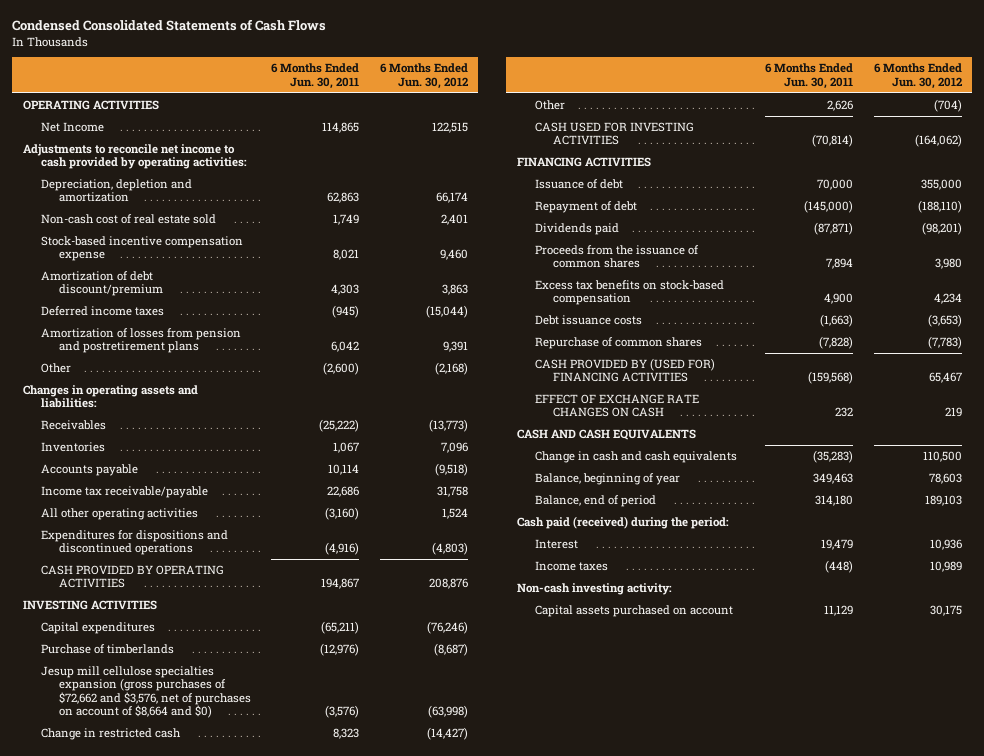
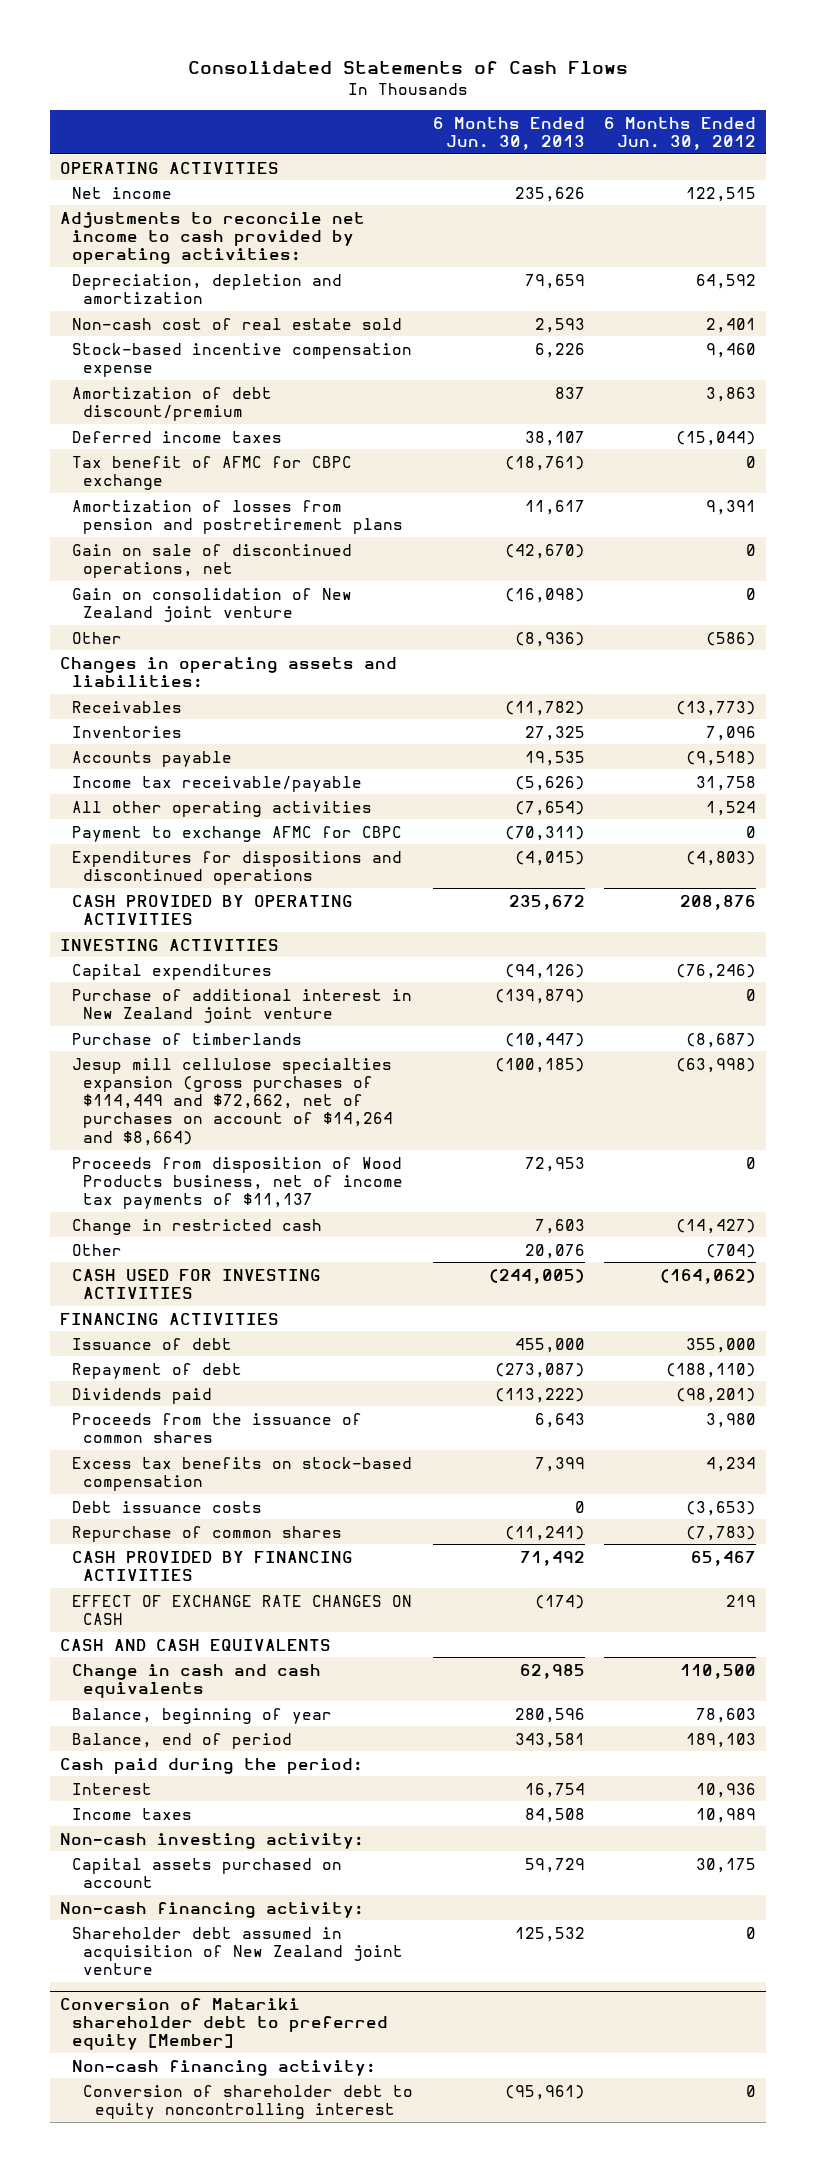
- Condensed Consolidated Statements of Cash Flows
+ Consolidated Statements of Cash Flows
- | 6 Months Ended Jun. 30, 2011 | 6 Months Ended Jun. 30, 2012
+ | 6 Months Ended Jun. 30, 2013 | 6 Months Ended Jun. 30, 2012
- Net Income | 114,865 | 122,515
+ Net income | 235,626 | 122,515
- Depreciation, depletion and amortization | 62,863 | 66,174
+ Depreciation, depletion and amortization | 79,659 | 64,592
+ Tax benefit of AFMC for CBPC exchange | (18,761) | 0
- Other | (2,600) | (2,168)
+ Gain on sale of discontinued operations, net | (42,670) | 0
+ Gain on consolidation of New Zealand joint venture | (16,098) | 0
+ Other | (8,936) | (586)
+ Payment to exchange AFMC for CBPC | (70,311) | 0
+ Purchase of additional interest in New Zealand joint venture | (139,879) | 0
- Jesup mill cellulose specialties expansion (gross purchases of $72,662 and $3,576, net of purchases on account of $8,664 and $0) | (3,576) | (63,998)
+ Jesup mill cellulose specialties expansion (gross purchases of $114,449 and $72,662, net of purchases on account of $14,264 and $8,664) | (100,185) | (63,998)
+ Proceeds from disposition of Wood Products business, net of income tax payments of $11,137 | 72,953 | 0
- CASH PROVIDED BY (USED FOR) FINANCING ACTIVITIES | (159,568) | 65,467
+ CASH PROVIDED BY FINANCING ACTIVITIES | 71,492 | 65,467
- Cash paid (received) during the period:
+ Cash paid during the period:
+ Non-cash financing activity:
+ Shareholder debt assumed in acquisition of New Zealand joint venture | 125,532 | 0
+ Conversion of Matariki shareholder debt to preferred equity [Member]
+ Non-cash financing activity:
+ Conversion of shareholder debt to equity noncontrolling interest | (95,961) | 0

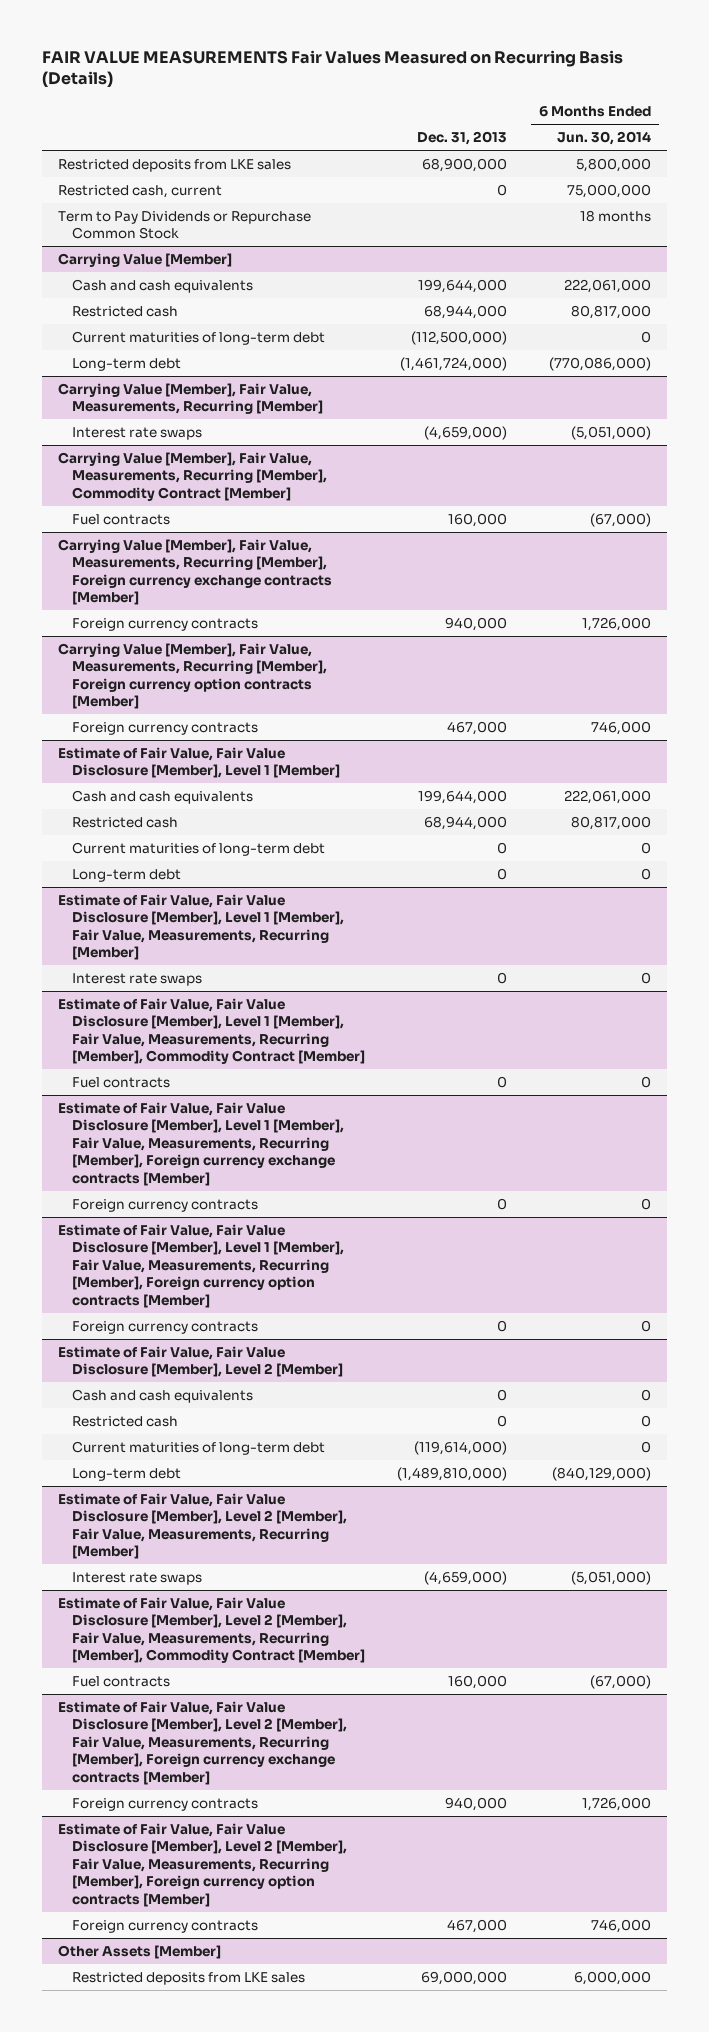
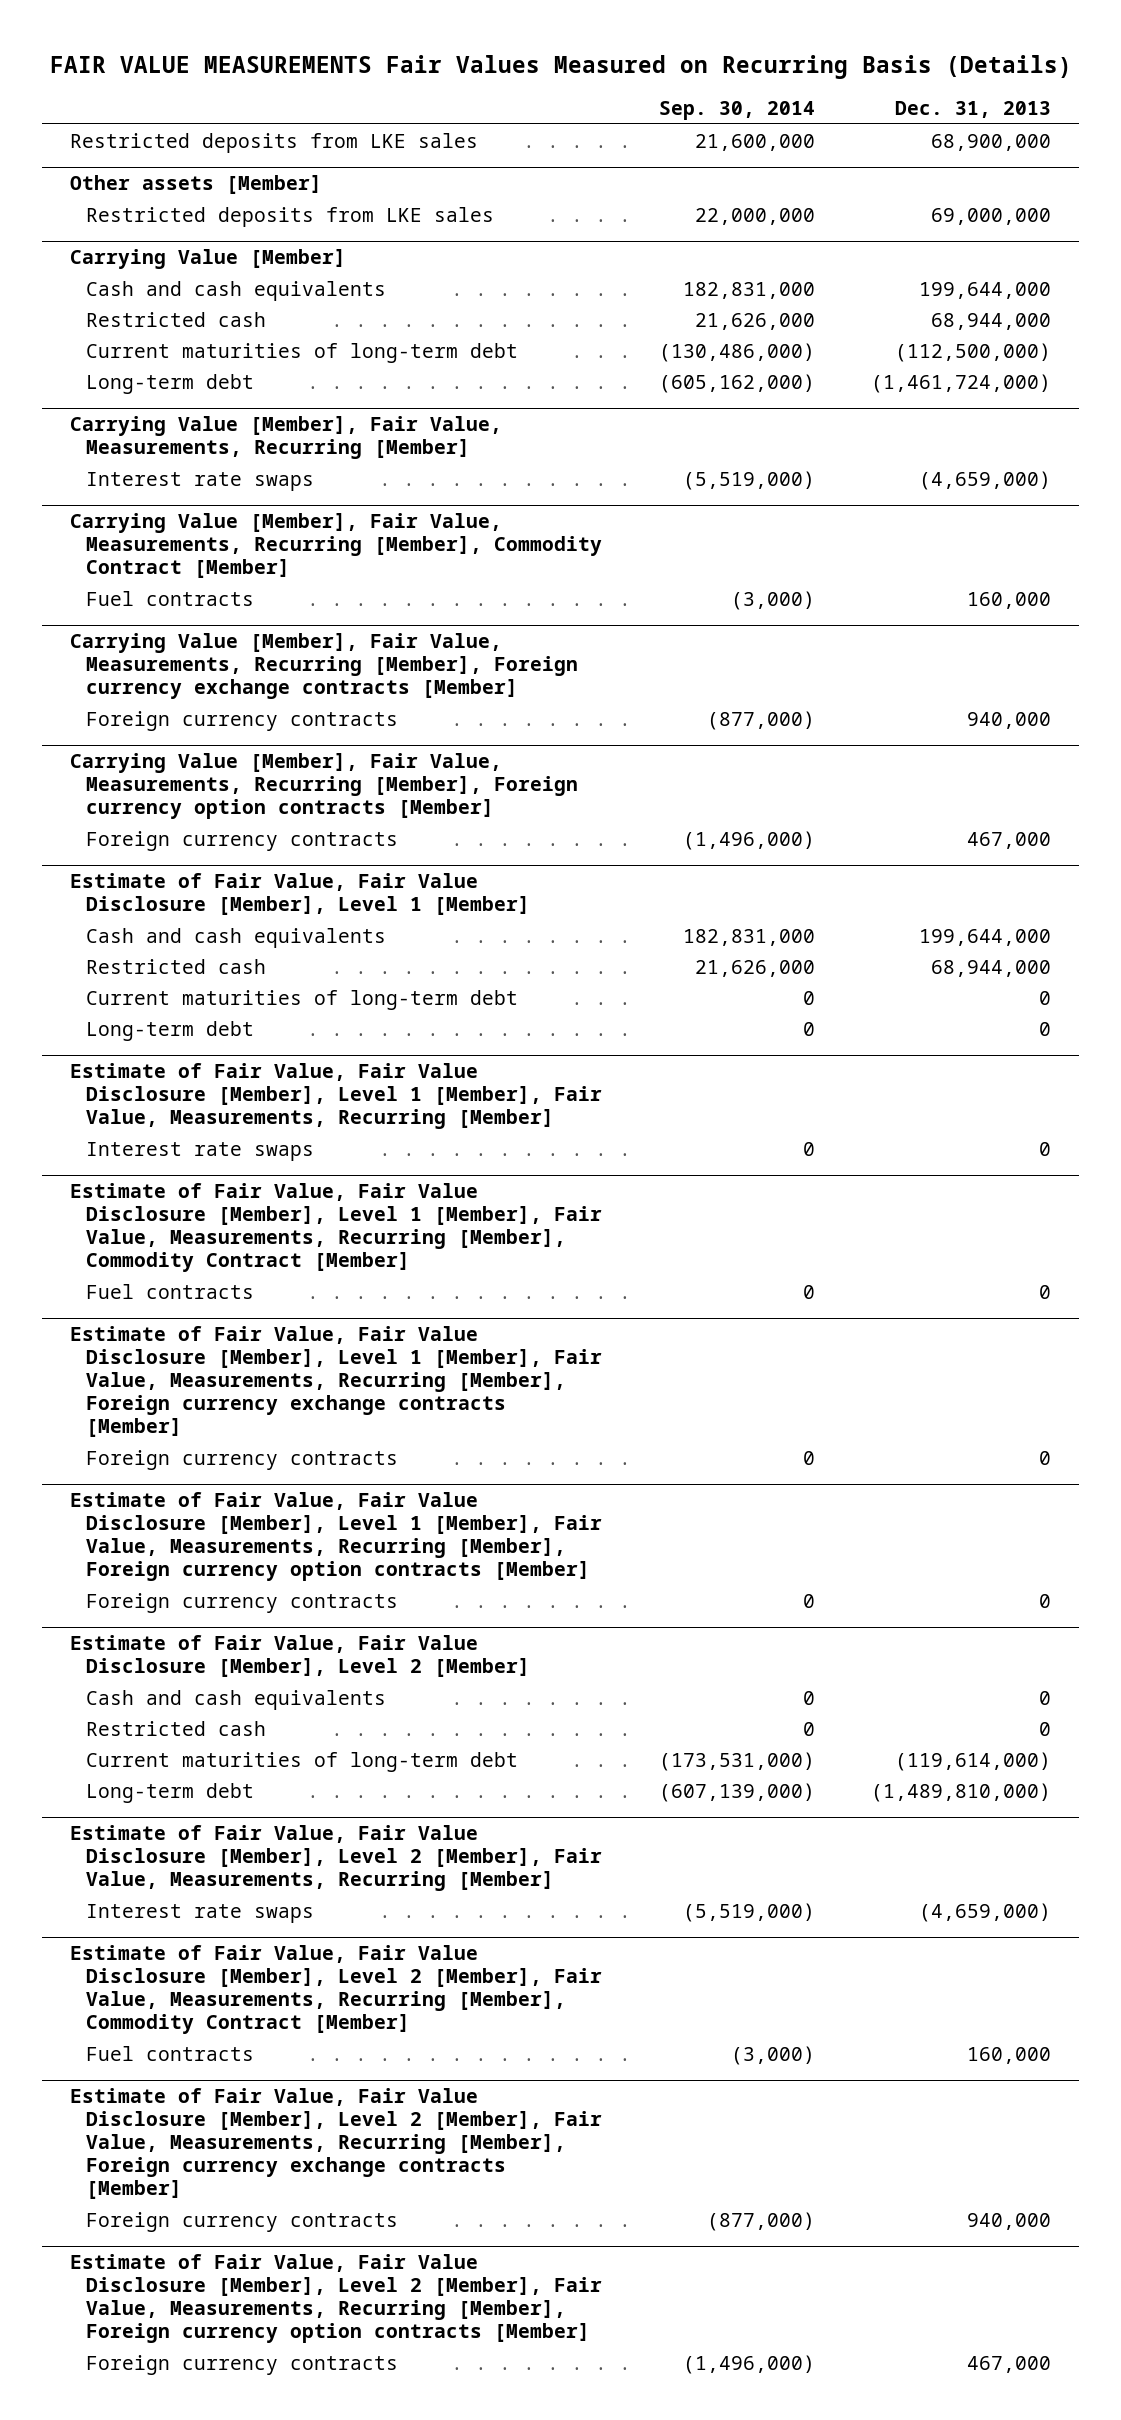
- | Dec. 31, 2013 | 6 Months Ended Jun. 30, 2014
+ | Sep. 30, 2014 | Dec. 31, 2013
- Restricted cash, current | 0 | 75,000,000
- Term to Pay Dividends or Repurchase Common Stock | | 18 months
+ Other assets [Member]
+ Restricted deposits from LKE sales | 22,000,000 | 69,000,000
- Other Assets [Member]
- Restricted deposits from LKE sales | 69,000,000 | 6,000,000

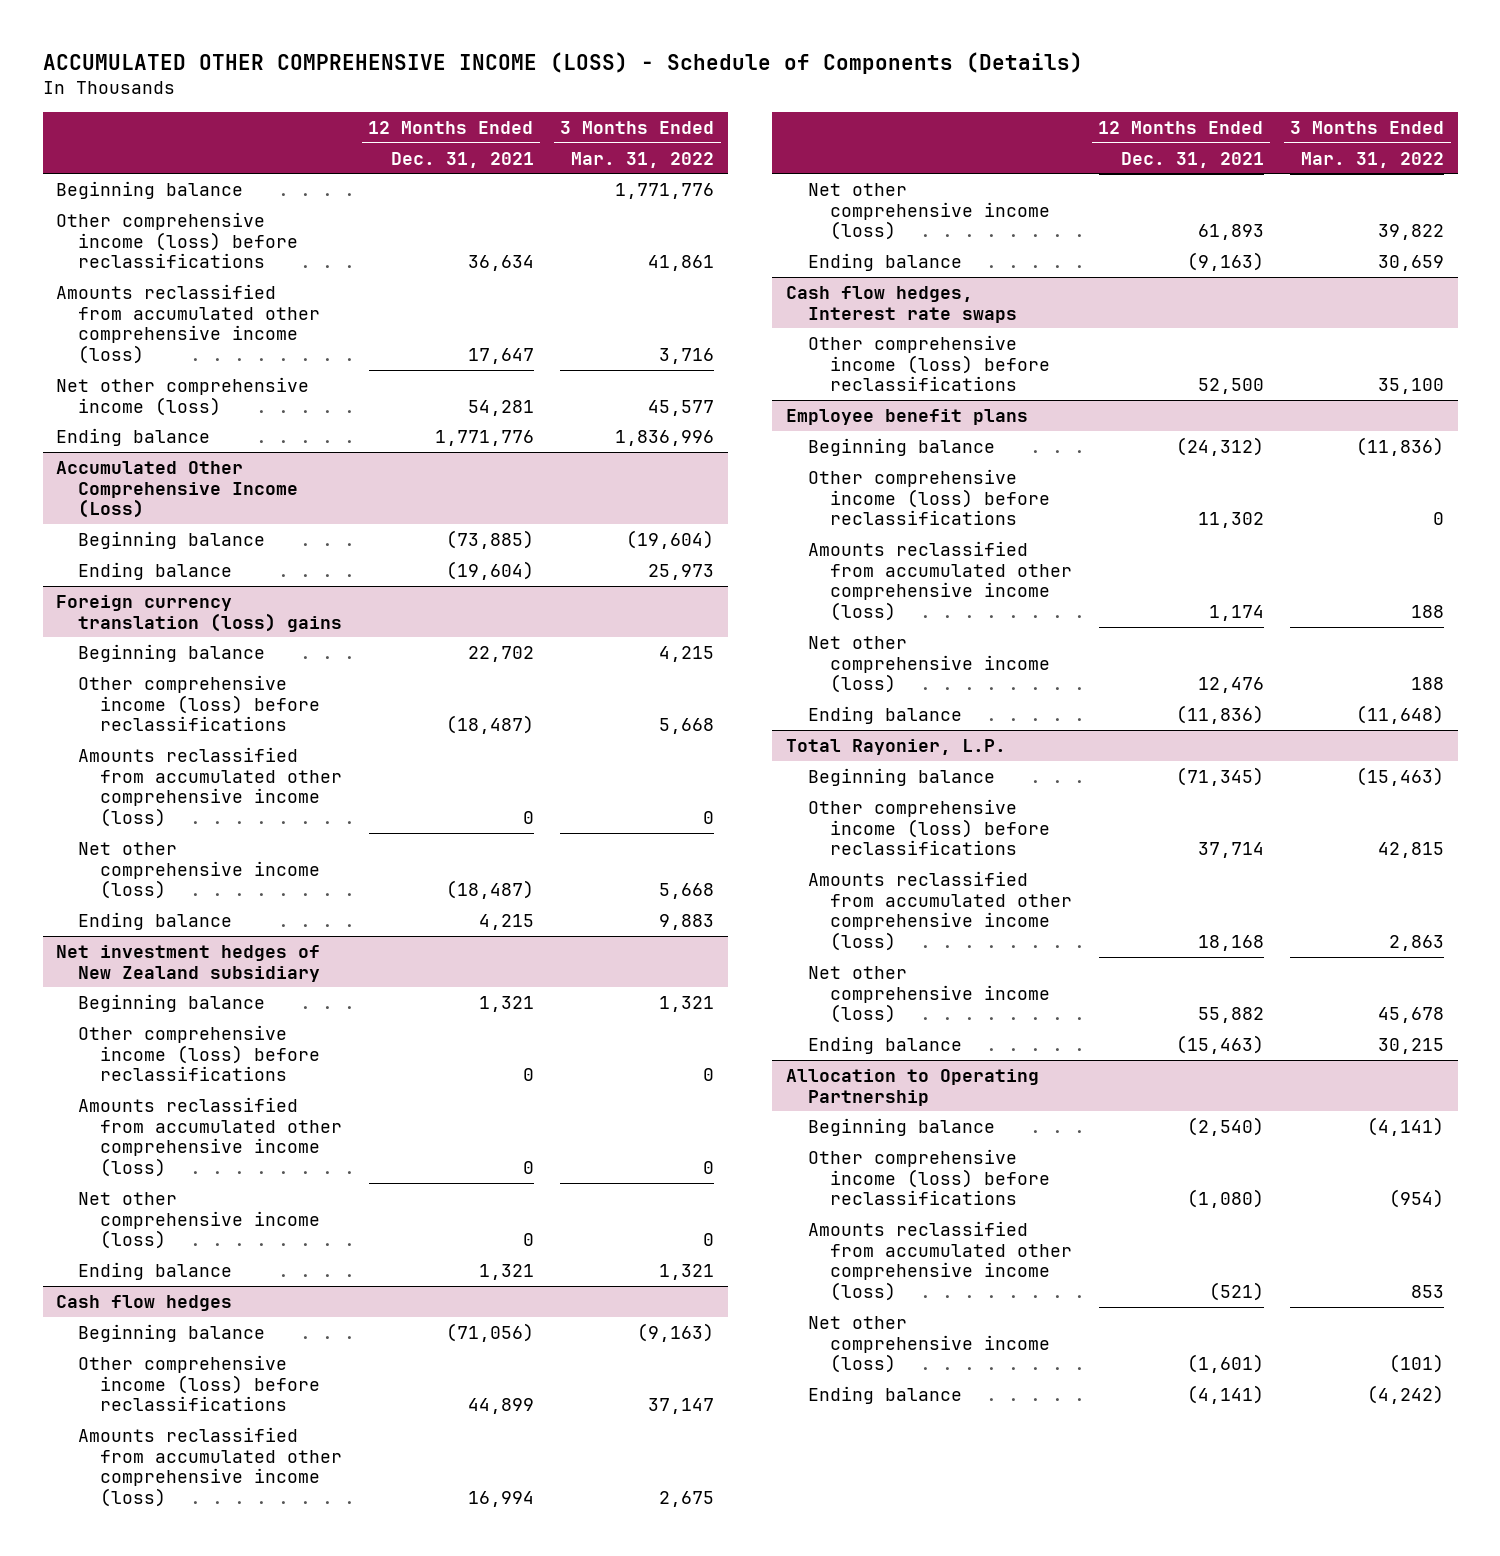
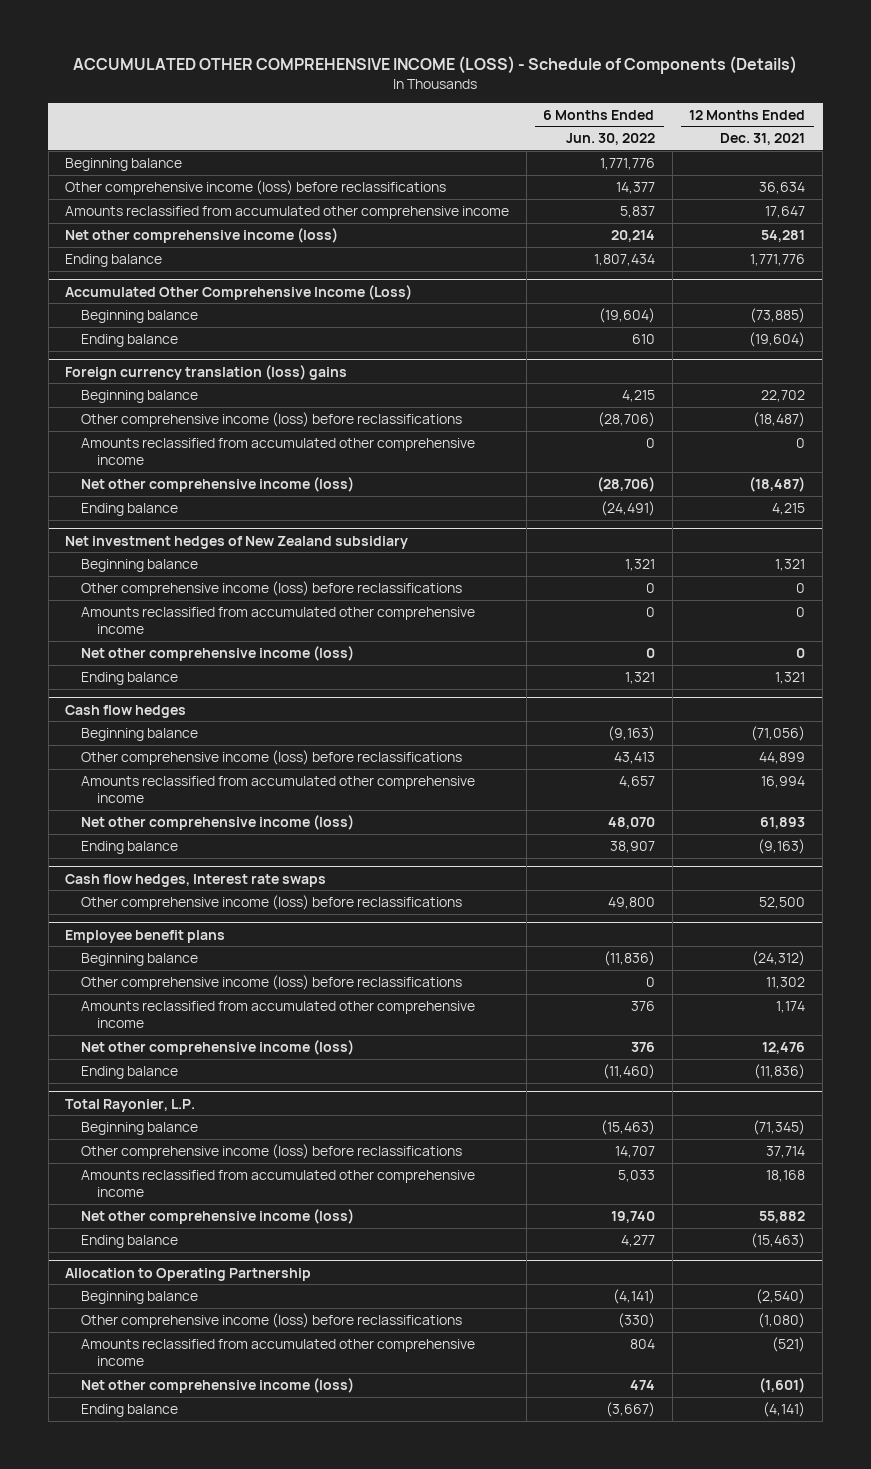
- | 12 Months Ended Dec. 31, 2021 | 3 Months Ended Mar. 31, 2022
+ | 6 Months Ended Jun. 30, 2022 | 12 Months Ended Dec. 31, 2021
- Amounts reclassified from accumulated other comprehensive income (loss) | 17,647 | 3,716
+ Amounts reclassified from accumulated other comprehensive income | 5,837 | 17,647
@ Foreign currency translation (loss) gains
- Amounts reclassified from accumulated other comprehensive income (loss) | 0 | 0
+ Amounts reclassified from accumulated other comprehensive income | 0 | 0
@ Net investment hedges of New Zealand subsidiary
- Amounts reclassified from accumulated other comprehensive income (loss) | 0 | 0
+ Amounts reclassified from accumulated other comprehensive income | 0 | 0
@ Cash flow hedges
- Amounts reclassified from accumulated other comprehensive income (loss) | 16,994 | 2,675
+ Amounts reclassified from accumulated other comprehensive income | 4,657 | 16,994
@ Employee benefit plans
- Amounts reclassified from accumulated other comprehensive income (loss) | 1,174 | 188
+ Amounts reclassified from accumulated other comprehensive income | 376 | 1,174
@ Total Rayonier, L.P.
- Amounts reclassified from accumulated other comprehensive income (loss) | 18,168 | 2,863
+ Amounts reclassified from accumulated other comprehensive income | 5,033 | 18,168
@ Allocation to Operating Partnership
- Amounts reclassified from accumulated other comprehensive income (loss) | (521) | 853
+ Amounts reclassified from accumulated other comprehensive income | 804 | (521)

